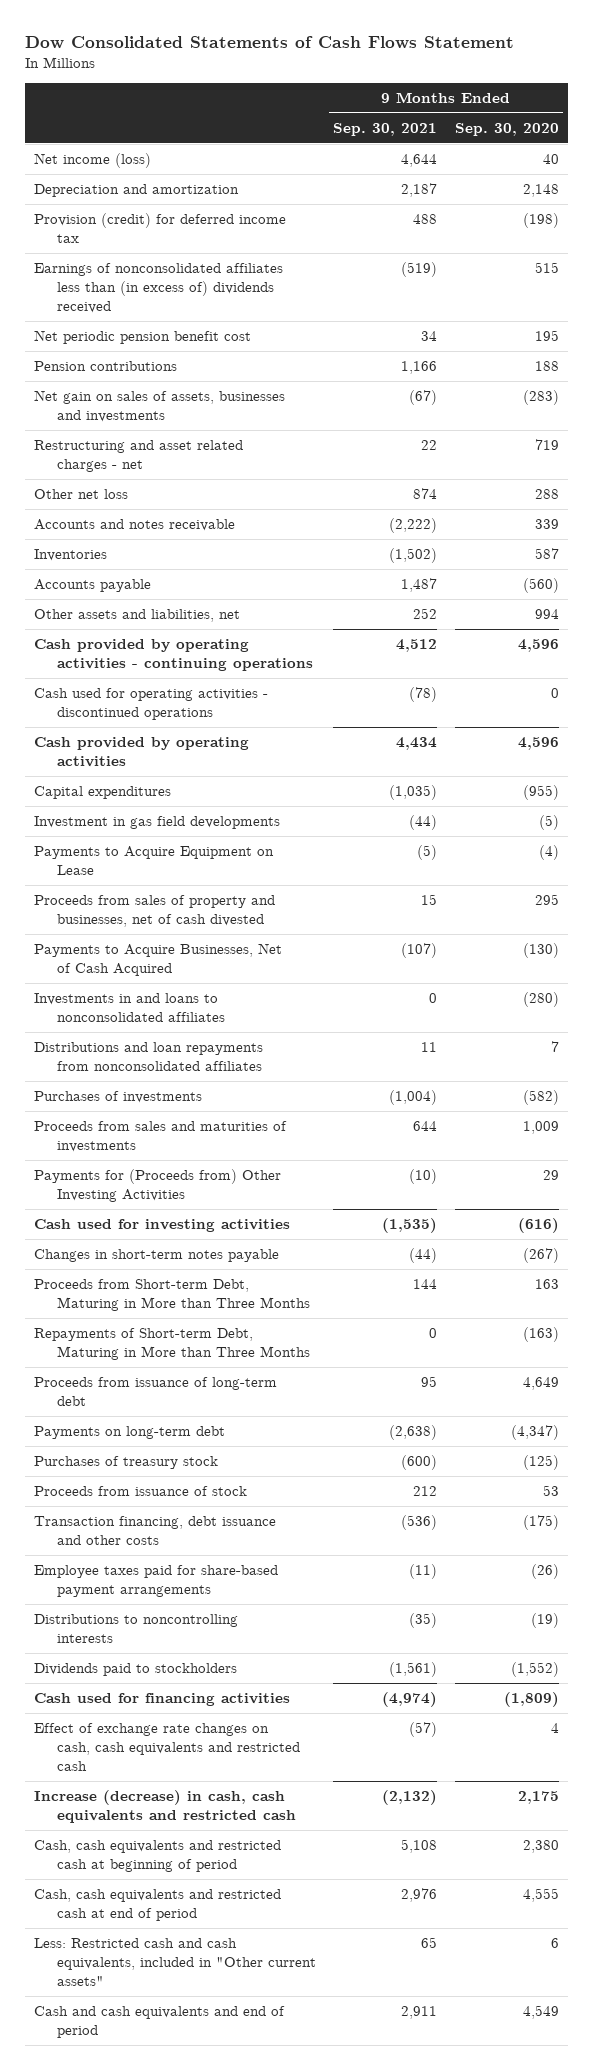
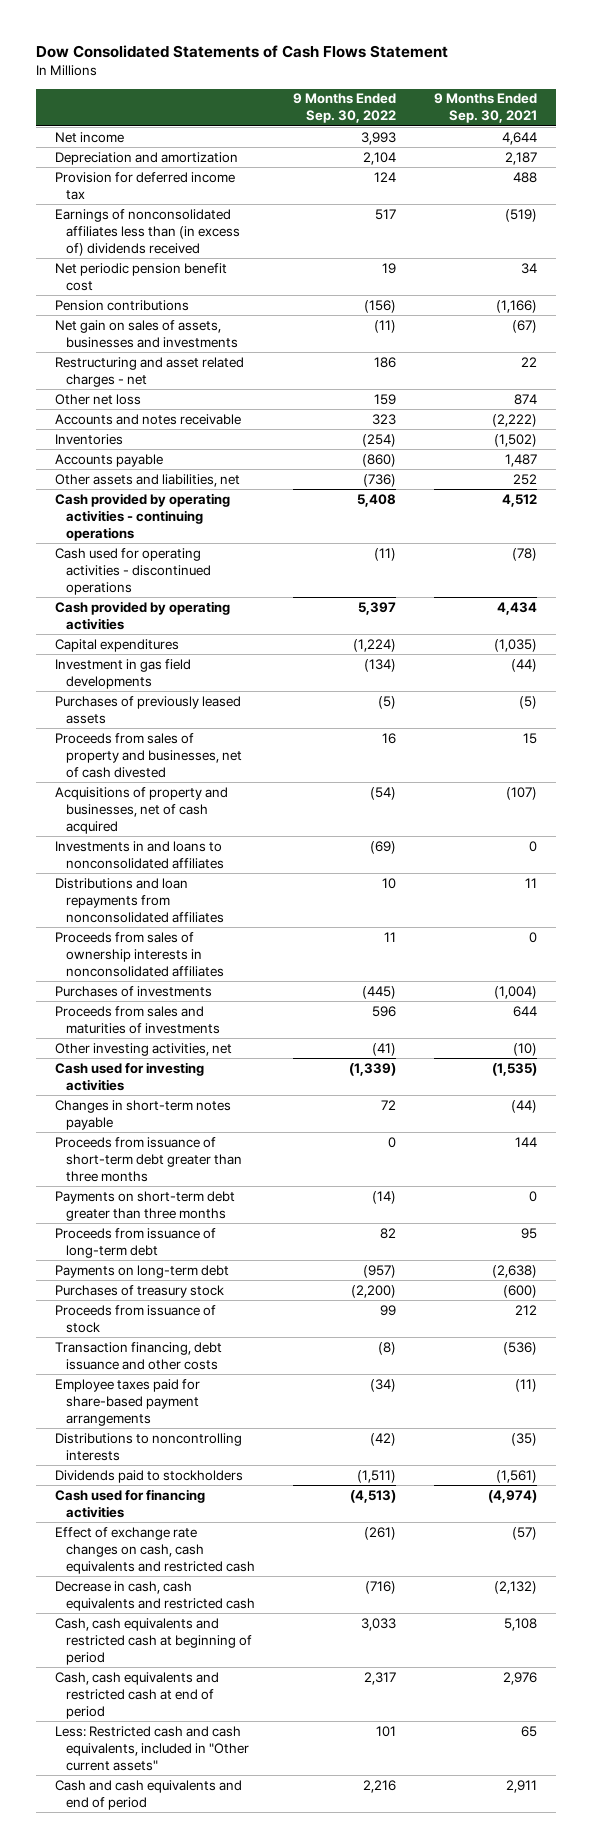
- | 9 Months Ended Sep. 30, 2021 | 9 Months Ended Sep. 30, 2020
+ | 9 Months Ended Sep. 30, 2022 | 9 Months Ended Sep. 30, 2021
- Net income (loss) | 4,644 | 40
+ Net income | 3,993 | 4,644
- Provision (credit) for deferred income tax | 488 | (198)
+ Provision for deferred income tax | 124 | 488
- Pension contributions | 1,166 | 188
+ Pension contributions | (156) | (1,166)
- Payments to Acquire Equipment on Lease | (5) | (4)
+ Purchases of previously leased assets | (5) | (5)
- Payments to Acquire Businesses, Net of Cash Acquired | (107) | (130)
+ Acquisitions of property and businesses, net of cash acquired | (54) | (107)
+ Proceeds from sales of ownership interests in nonconsolidated affiliates | 11 | 0
- Payments for (Proceeds from) Other Investing Activities | (10) | 29
+ Other investing activities, net | (41) | (10)
- Proceeds from Short-term Debt, Maturing in More than Three Months | 144 | 163
- Repayments of Short-term Debt, Maturing in More than Three Months | 0 | (163)
+ Proceeds from issuance of short-term debt greater than three months | 0 | 144
+ Payments on short-term debt greater than three months | (14) | 0
- Increase (decrease) in cash, cash equivalents and restricted cash | (2,132) | 2,175
+ Decrease in cash, cash equivalents and restricted cash | (716) | (2,132)

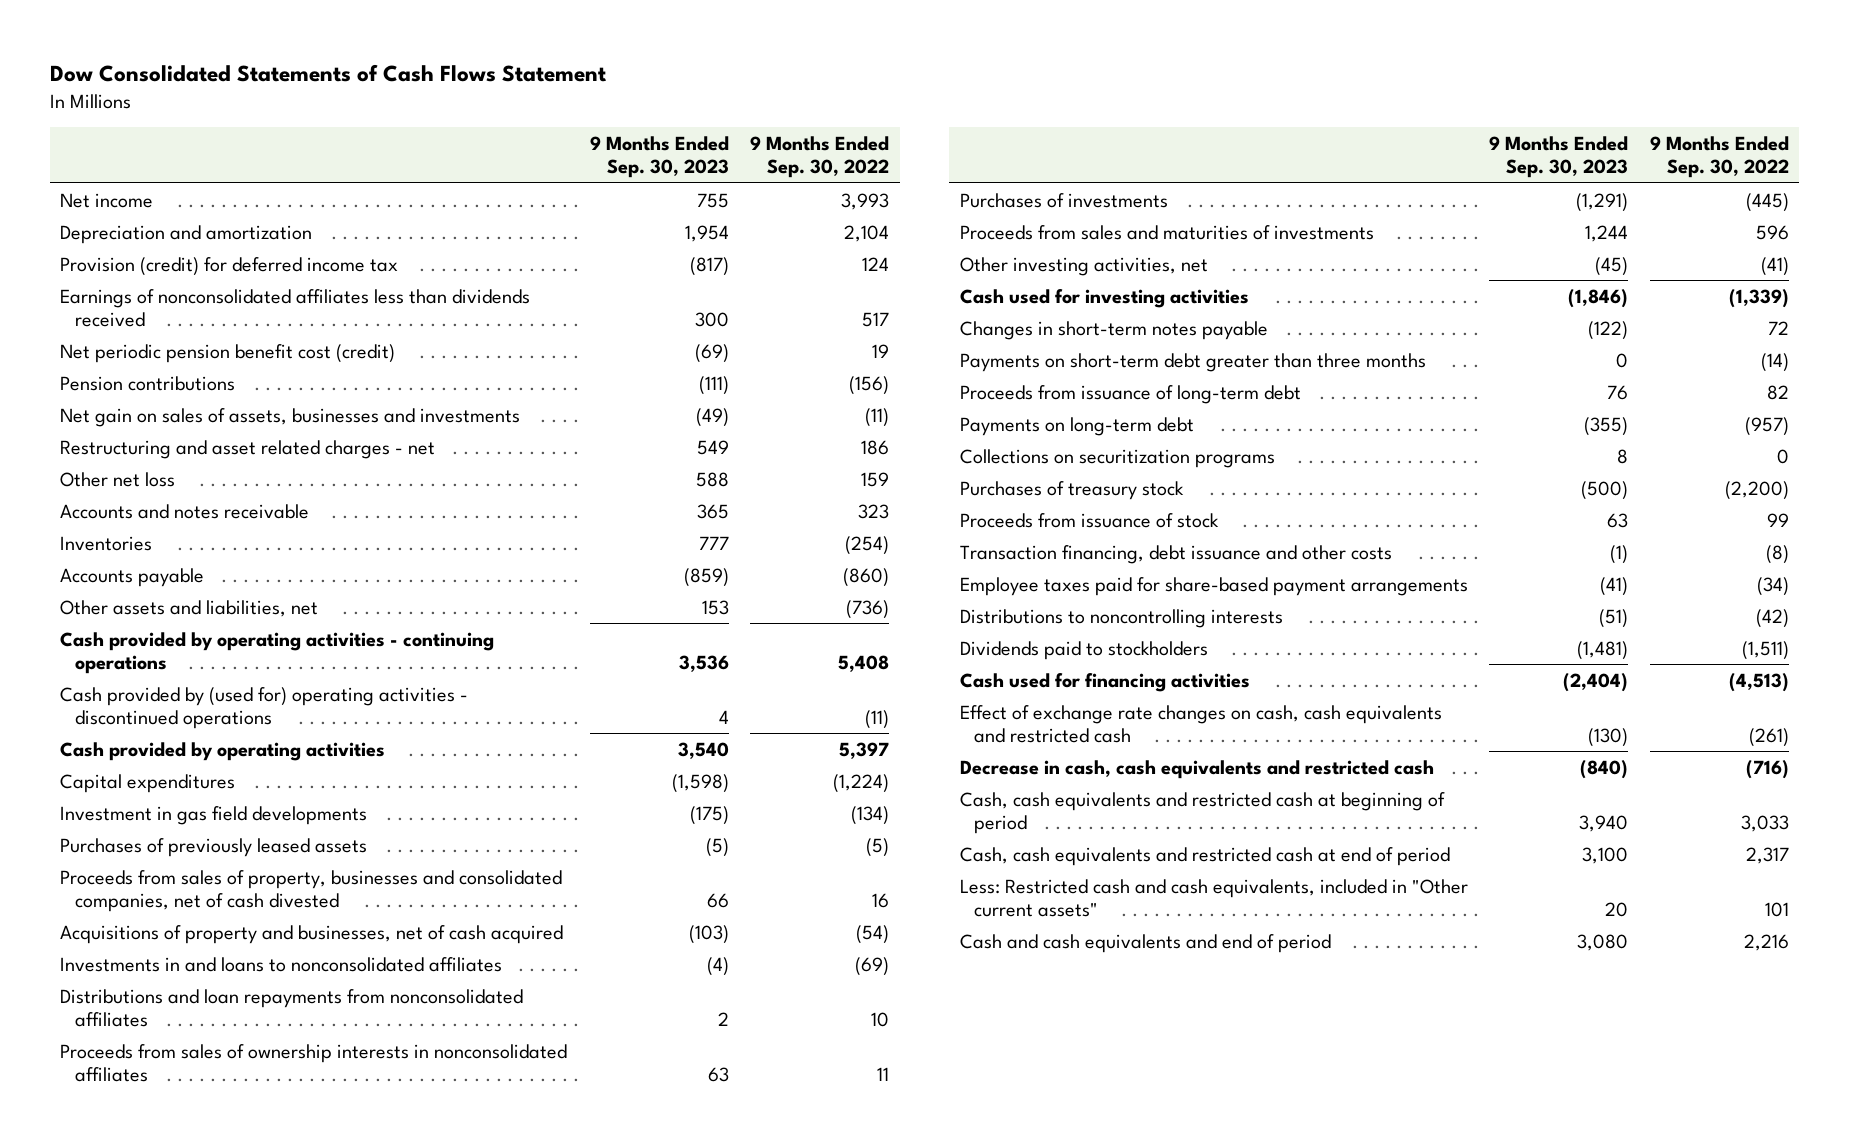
- | 9 Months Ended Sep. 30, 2022 | 9 Months Ended Sep. 30, 2021
+ | 9 Months Ended Sep. 30, 2023 | 9 Months Ended Sep. 30, 2022
- Provision for deferred income tax | 124 | 488
- Earnings of nonconsolidated affiliates less than (in excess of) dividends received | 517 | (519)
- Net periodic pension benefit cost | 19 | 34
+ Provision (credit) for deferred income tax | (817) | 124
+ Earnings of nonconsolidated affiliates less than dividends received | 300 | 517
+ Net periodic pension benefit cost (credit) | (69) | 19
- Cash used for operating activities - discontinued operations | (11) | (78)
+ Cash provided by (used for) operating activities - discontinued operations | 4 | (11)
- Proceeds from sales of property and businesses, net of cash divested | 16 | 15
+ Proceeds from sales of property, businesses and consolidated companies, net of cash divested | 66 | 16
- Proceeds from issuance of short-term debt greater than three months | 0 | 144
+ Collections on securitization programs | 8 | 0

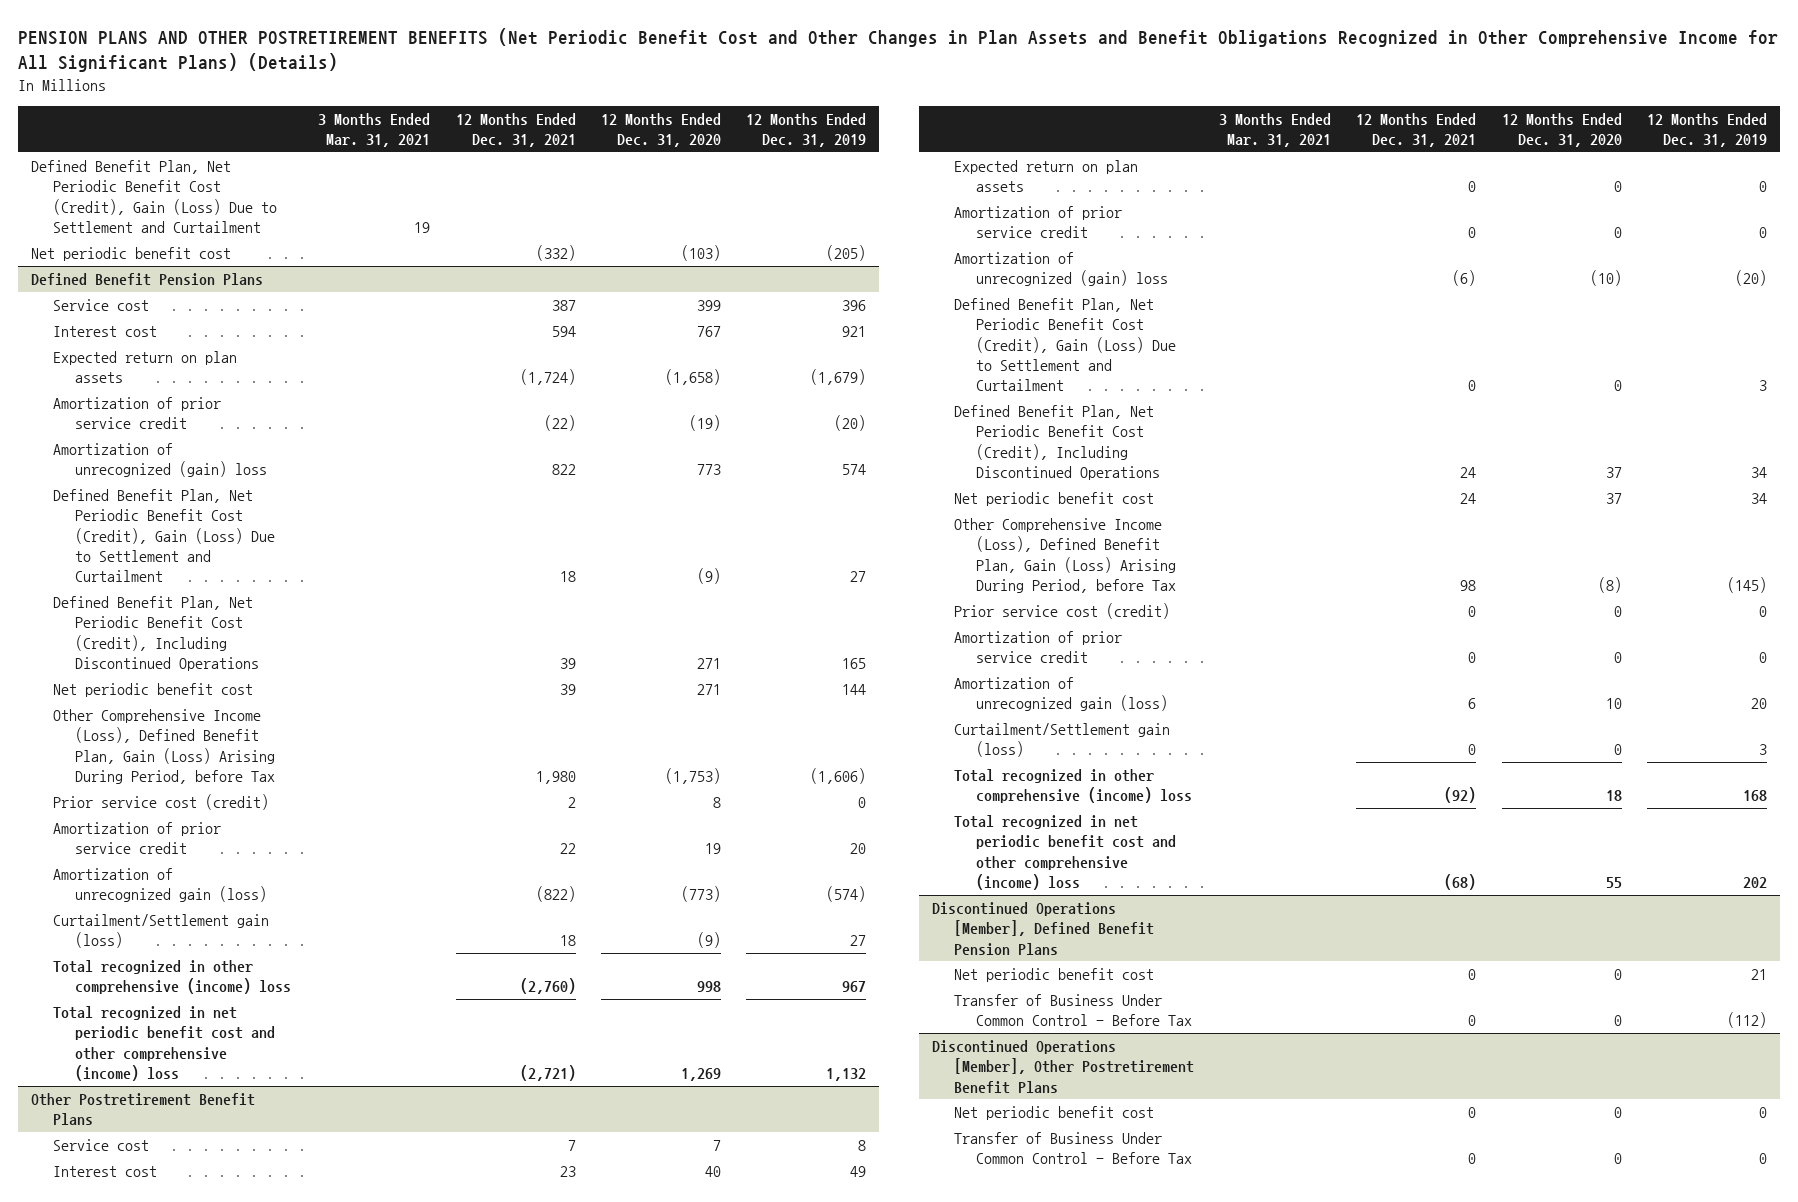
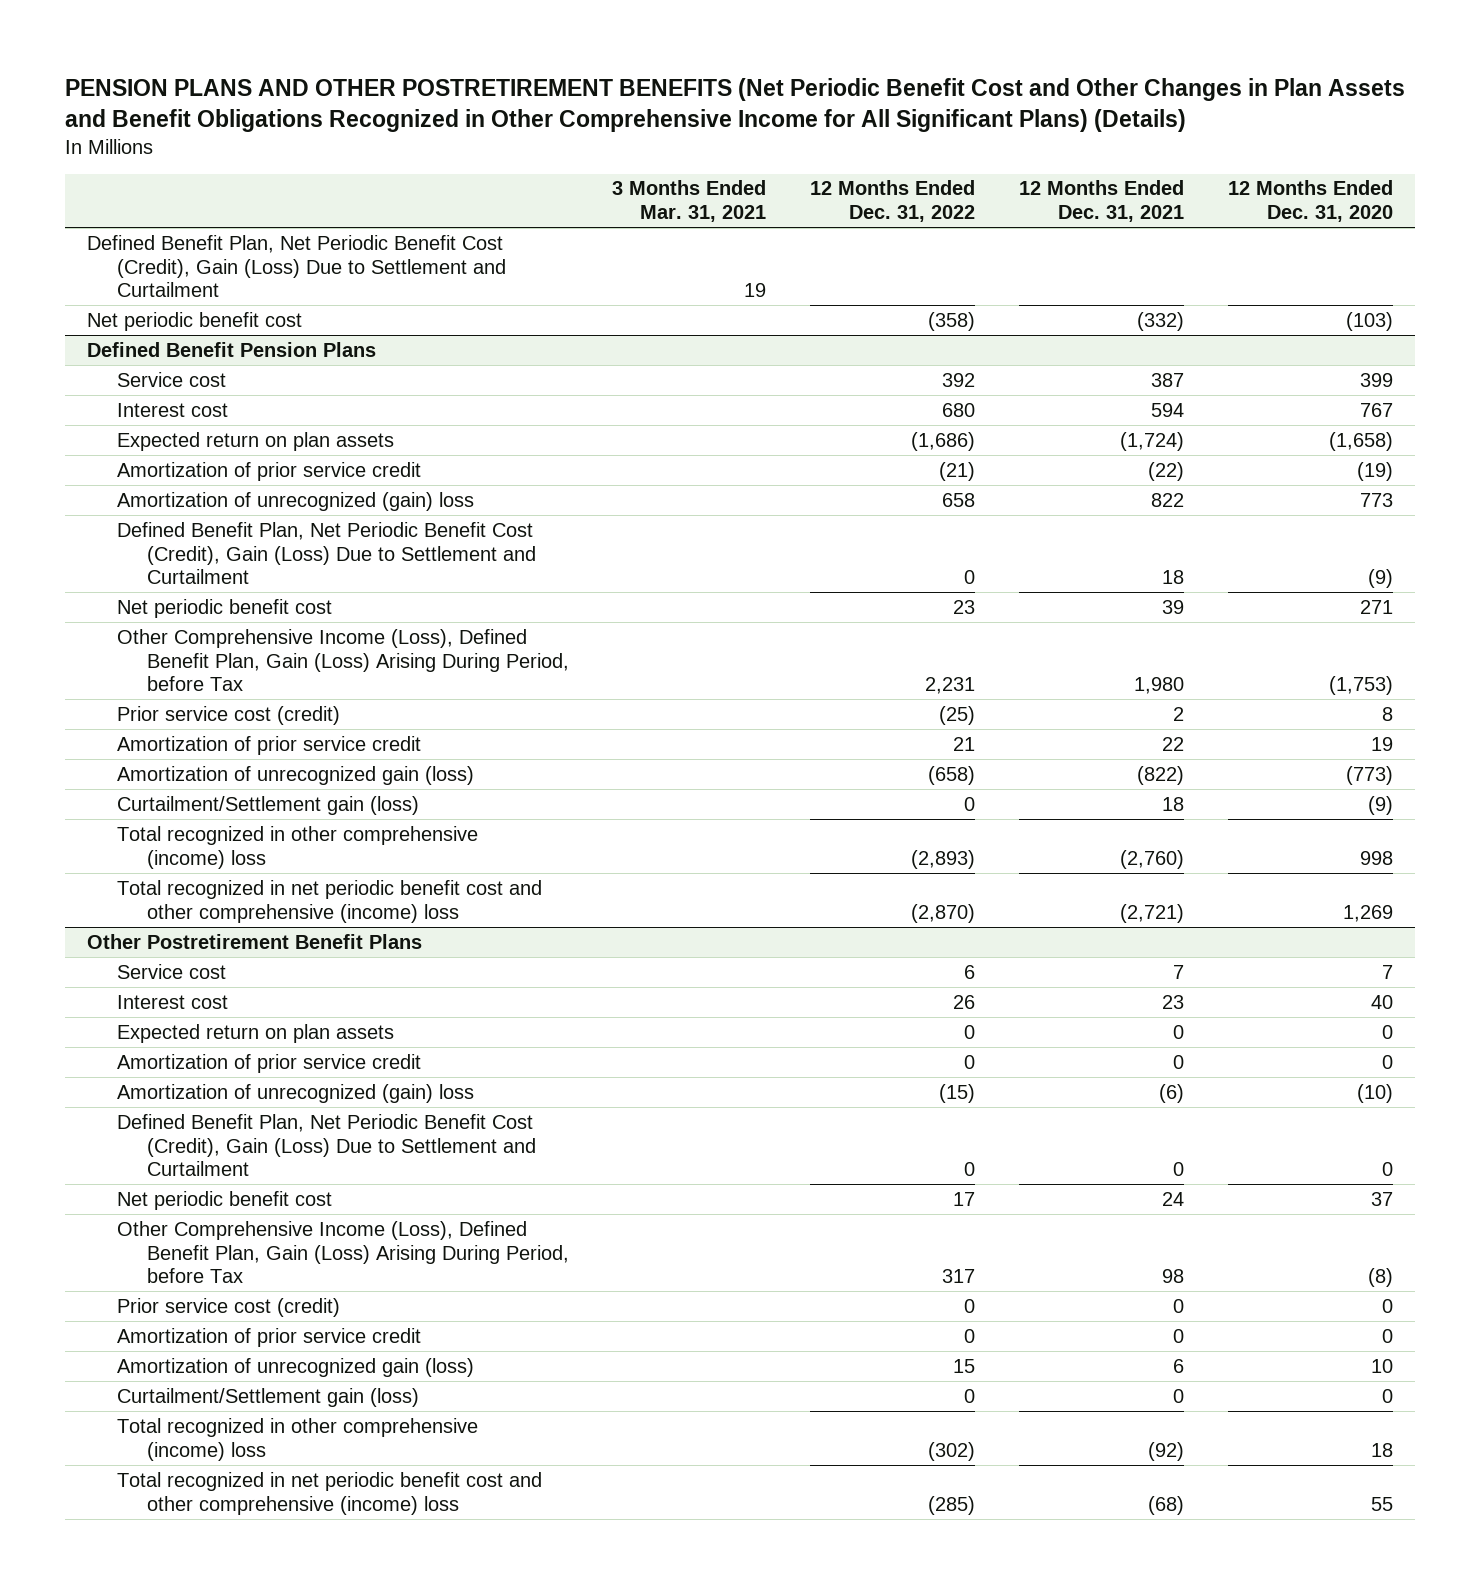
- | 3 Months Ended Mar. 31, 2021 | 12 Months Ended Dec. 31, 2021 | 12 Months Ended Dec. 31, 2020 | 12 Months Ended Dec. 31, 2019
+ | 3 Months Ended Mar. 31, 2021 | 12 Months Ended Dec. 31, 2022 | 12 Months Ended Dec. 31, 2021 | 12 Months Ended Dec. 31, 2020
@ Defined Benefit Pension Plans
- Defined Benefit Plan, Net Periodic Benefit Cost (Credit), Including Discontinued Operations | | 39 | 271 | 165
@ Other Postretirement Benefit Plans
- Defined Benefit Plan, Net Periodic Benefit Cost (Credit), Including Discontinued Operations | | 24 | 37 | 34
- Discontinued Operations [Member], Defined Benefit Pension Plans
- Net periodic benefit cost | | 0 | 0 | 21
- Transfer of Business Under Common Control - Before Tax | | 0 | 0 | (112)
- Discontinued Operations [Member], Other Postretirement Benefit Plans
- Net periodic benefit cost | | 0 | 0 | 0
- Transfer of Business Under Common Control - Before Tax | | 0 | 0 | 0

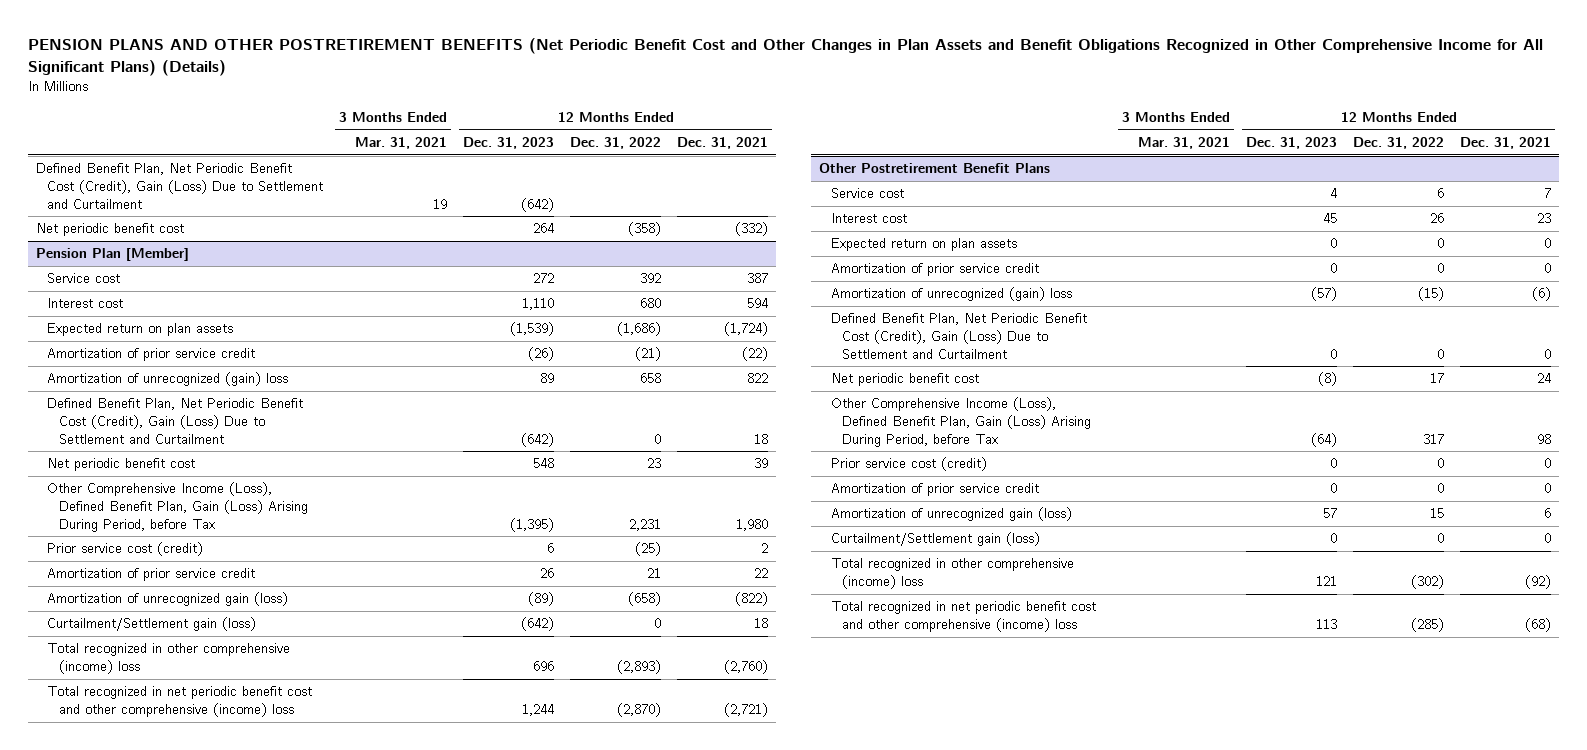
- | 3 Months Ended Mar. 31, 2021 | 12 Months Ended Dec. 31, 2022 | 12 Months Ended Dec. 31, 2021 | 12 Months Ended Dec. 31, 2020
+ | 3 Months Ended Mar. 31, 2021 | 12 Months Ended Dec. 31, 2023 | 12 Months Ended Dec. 31, 2022 | 12 Months Ended Dec. 31, 2021
- Defined Benefit Pension Plans
+ Pension Plan [Member]

